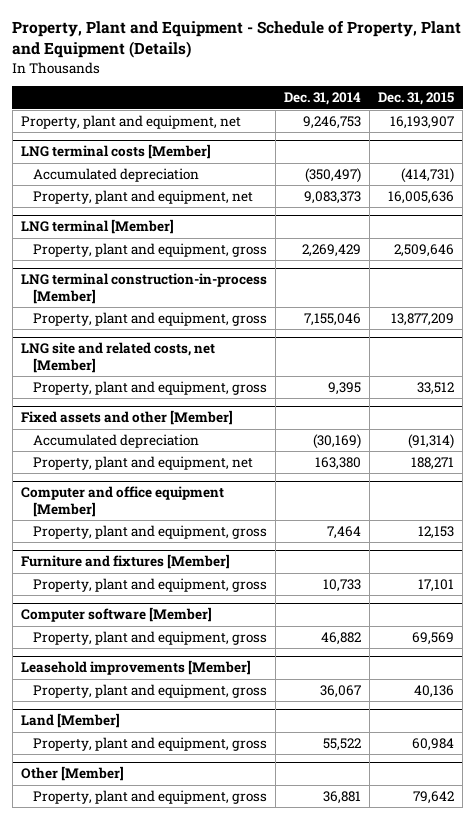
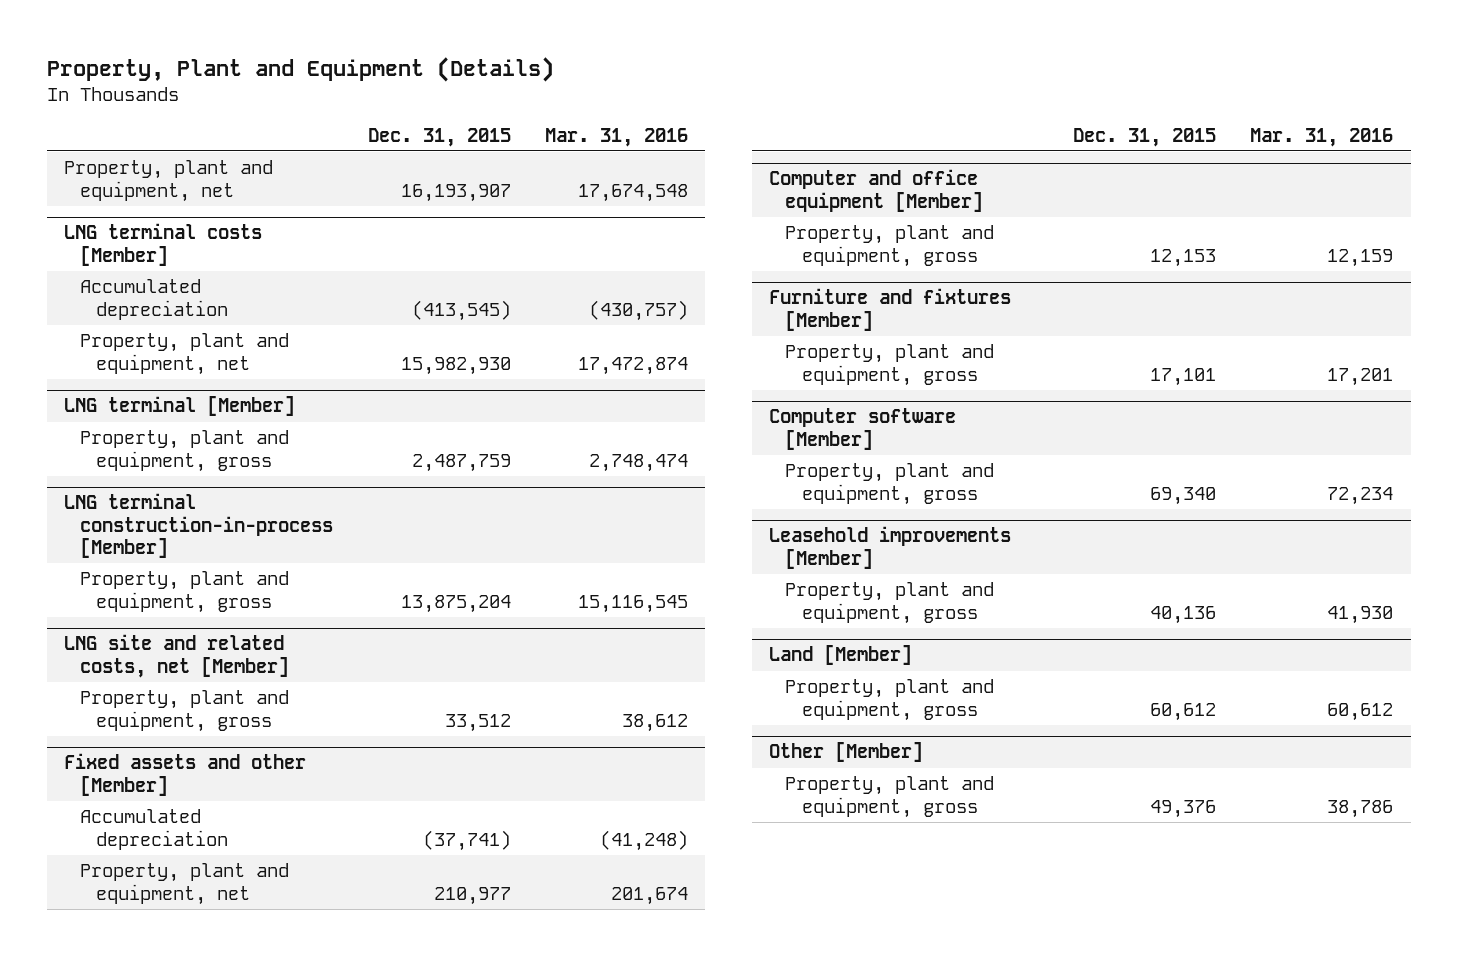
- Property, Plant and Equipment - Schedule of Property, Plant and Equipment (Details)
+ Property, Plant and Equipment (Details)
- | Dec. 31, 2014 | Dec. 31, 2015
+ | Dec. 31, 2015 | Mar. 31, 2016
@ LNG terminal costs [Member]
- Accumulated depreciation | (350,497) | (414,731)
- Property, plant and equipment, net | 9,083,373 | 16,005,636
+ Accumulated depreciation | (413,545) | (430,757)
+ Property, plant and equipment, net | 15,982,930 | 17,472,874
@ LNG terminal [Member]
- Property, plant and equipment, gross | 2,269,429 | 2,509,646
+ Property, plant and equipment, gross | 2,487,759 | 2,748,474
@ LNG terminal construction-in-process [Member]
- Property, plant and equipment, gross | 7,155,046 | 13,877,209
+ Property, plant and equipment, gross | 13,875,204 | 15,116,545
@ Fixed assets and other [Member]
- Accumulated depreciation | (30,169) | (91,314)
- Property, plant and equipment, net | 163,380 | 188,271
+ Accumulated depreciation | (37,741) | (41,248)
+ Property, plant and equipment, net | 210,977 | 201,674
@ Computer software [Member]
- Property, plant and equipment, gross | 46,882 | 69,569
+ Property, plant and equipment, gross | 69,340 | 72,234
@ Land [Member]
- Property, plant and equipment, gross | 55,522 | 60,984
+ Property, plant and equipment, gross | 60,612 | 60,612
@ Other [Member]
- Property, plant and equipment, gross | 36,881 | 79,642
+ Property, plant and equipment, gross | 49,376 | 38,786

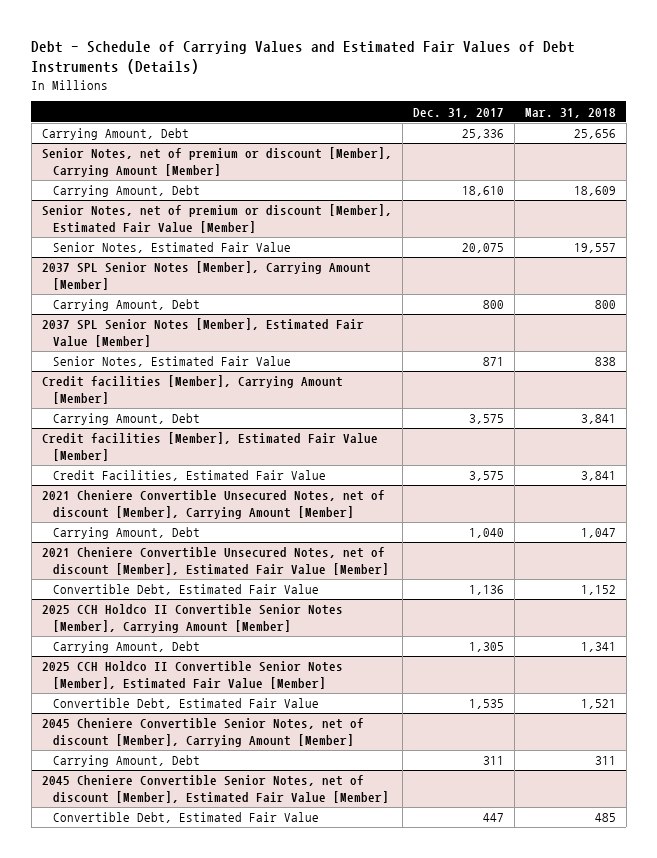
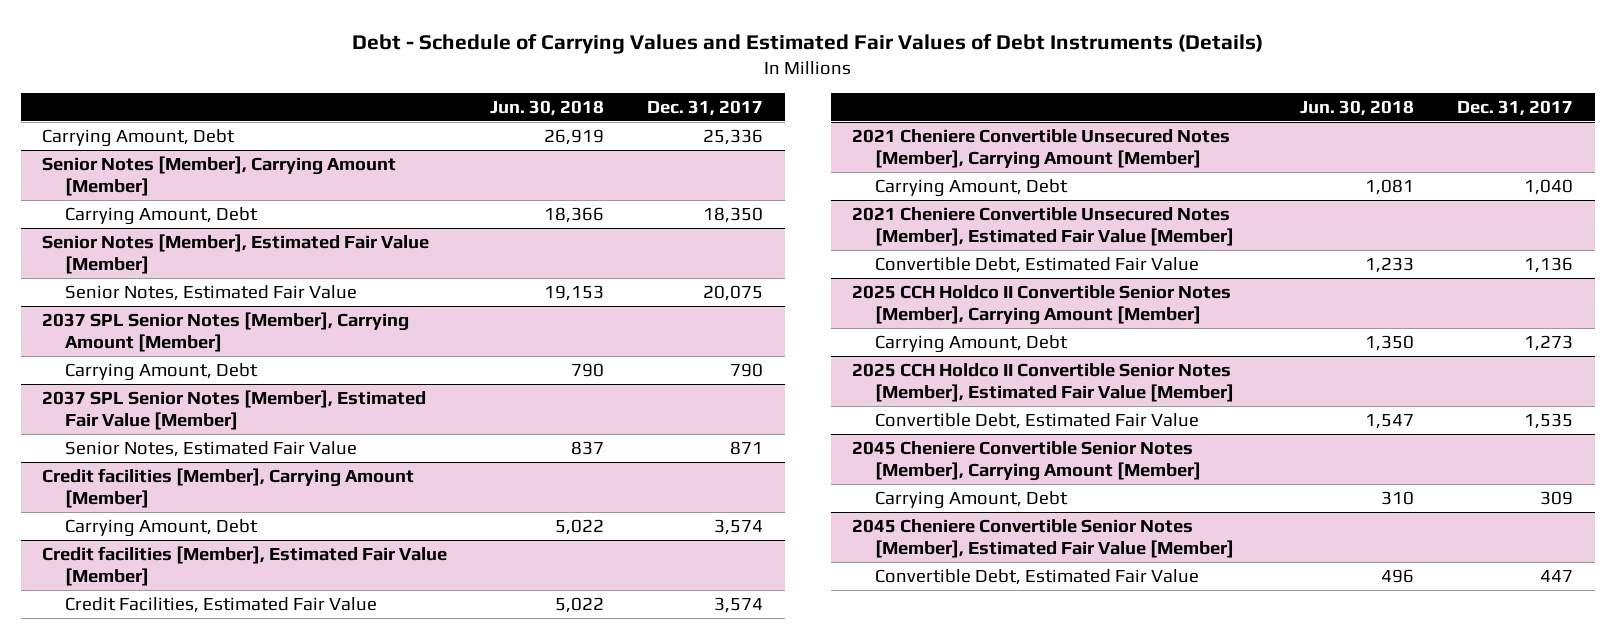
- | Dec. 31, 2017 | Mar. 31, 2018
+ | Jun. 30, 2018 | Dec. 31, 2017
- Senior Notes, net of premium or discount [Member], Carrying Amount [Member]
- Carrying Amount, Debt | 18,610 | 18,609
- Senior Notes, net of premium or discount [Member], Estimated Fair Value [Member]
+ Senior Notes [Member], Carrying Amount [Member]
+ Carrying Amount, Debt | 18,366 | 18,350
+ Senior Notes [Member], Estimated Fair Value [Member]
@ 2037 SPL Senior Notes [Member], Carrying Amount [Member]
- Carrying Amount, Debt | 800 | 800
+ Carrying Amount, Debt | 790 | 790
@ Credit facilities [Member], Carrying Amount [Member]
- Carrying Amount, Debt | 3,575 | 3,841
+ Carrying Amount, Debt | 5,022 | 3,574
@ Credit facilities [Member], Estimated Fair Value [Member]
- Credit Facilities, Estimated Fair Value | 3,575 | 3,841
- 2021 Cheniere Convertible Unsecured Notes, net of discount [Member], Carrying Amount [Member]
@ Credit facilities [Member], Estimated Fair Value [Member]
+ Credit Facilities, Estimated Fair Value | 5,022 | 3,574
+ 2021 Cheniere Convertible Unsecured Notes [Member], Carrying Amount [Member]
- 2021 Cheniere Convertible Unsecured Notes, net of discount [Member], Estimated Fair Value [Member]
+ 2021 Cheniere Convertible Unsecured Notes [Member], Estimated Fair Value [Member]
@ 2025 CCH Holdco II Convertible Senior Notes [Member], Carrying Amount [Member]
- Carrying Amount, Debt | 1,305 | 1,341
+ Carrying Amount, Debt | 1,350 | 1,273
- 2045 Cheniere Convertible Senior Notes, net of discount [Member], Carrying Amount [Member]
- Carrying Amount, Debt | 311 | 311
- 2045 Cheniere Convertible Senior Notes, net of discount [Member], Estimated Fair Value [Member]
+ 2045 Cheniere Convertible Senior Notes [Member], Carrying Amount [Member]
+ Carrying Amount, Debt | 310 | 309
+ 2045 Cheniere Convertible Senior Notes [Member], Estimated Fair Value [Member]

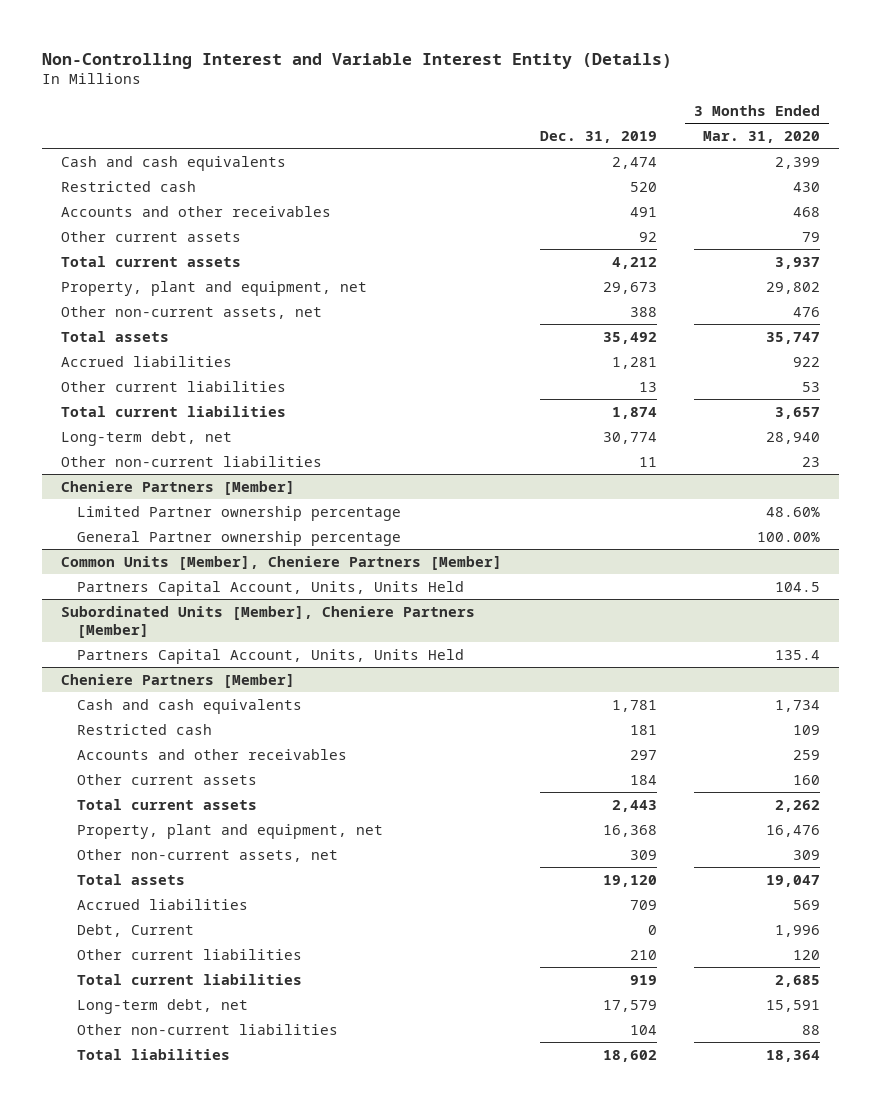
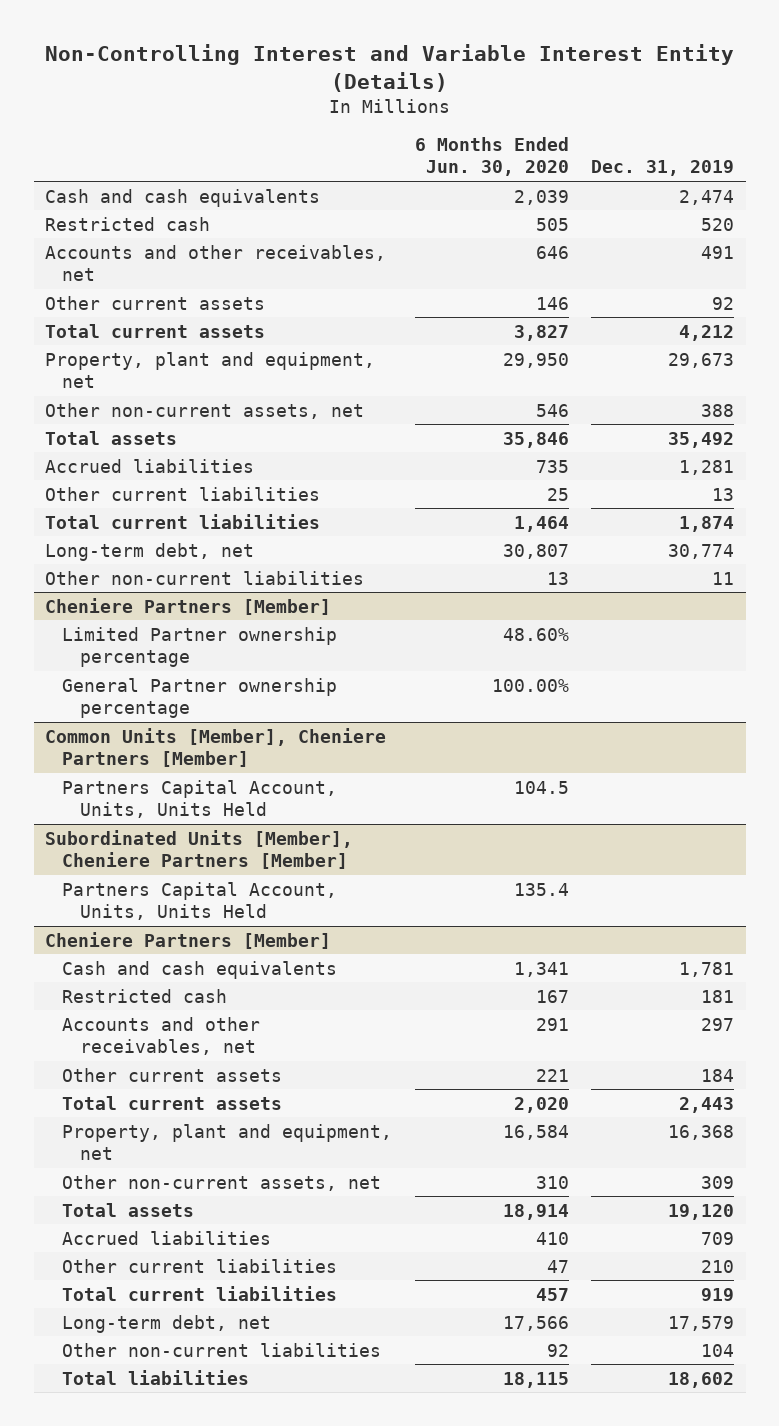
- | Dec. 31, 2019 | 3 Months Ended Mar. 31, 2020
+ | 6 Months Ended Jun. 30, 2020 | Dec. 31, 2019
- Accounts and other receivables | 491 | 468
+ Accounts and other receivables, net | 646 | 491
@ Cheniere Partners [Member]
- Accounts and other receivables | 297 | 259
+ Accounts and other receivables, net | 291 | 297
- Debt, Current | 0 | 1,996

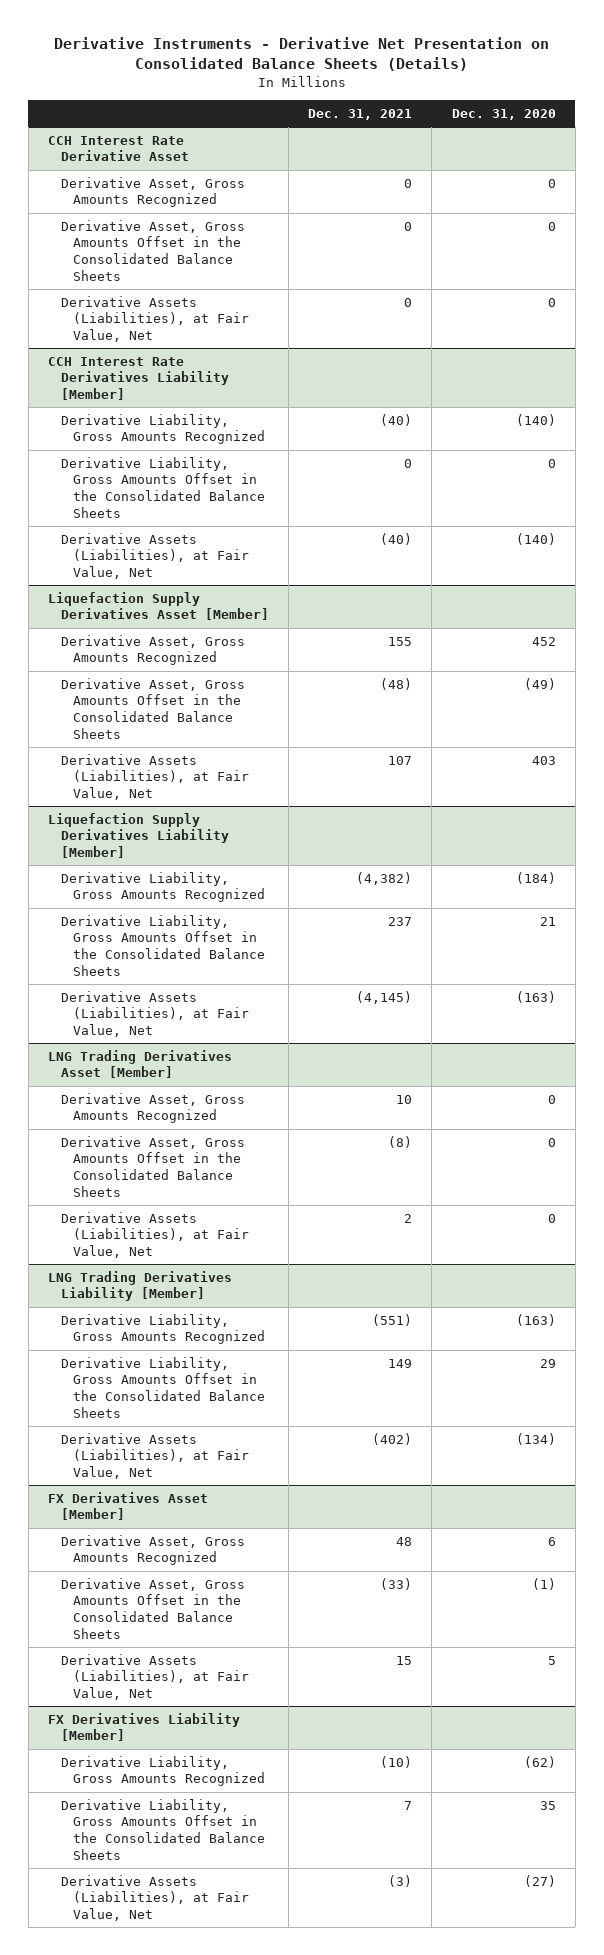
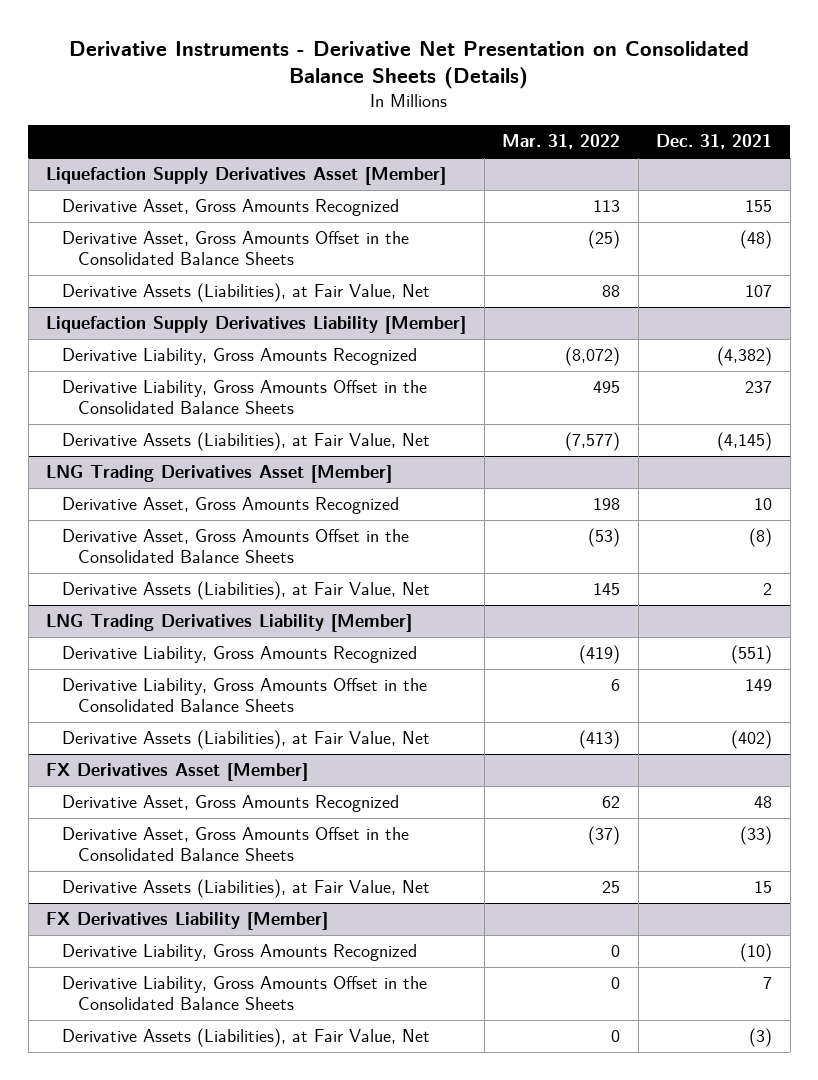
- | Dec. 31, 2021 | Dec. 31, 2020
+ | Mar. 31, 2022 | Dec. 31, 2021
- CCH Interest Rate Derivative Asset
- Derivative Asset, Gross Amounts Recognized | 0 | 0
- Derivative Asset, Gross Amounts Offset in the Consolidated Balance Sheets | 0 | 0
- Derivative Assets (Liabilities), at Fair Value, Net | 0 | 0
- CCH Interest Rate Derivatives Liability [Member]
- Derivative Liability, Gross Amounts Recognized | (40) | (140)
- Derivative Liability, Gross Amounts Offset in the Consolidated Balance Sheets | 0 | 0
- Derivative Assets (Liabilities), at Fair Value, Net | (40) | (140)

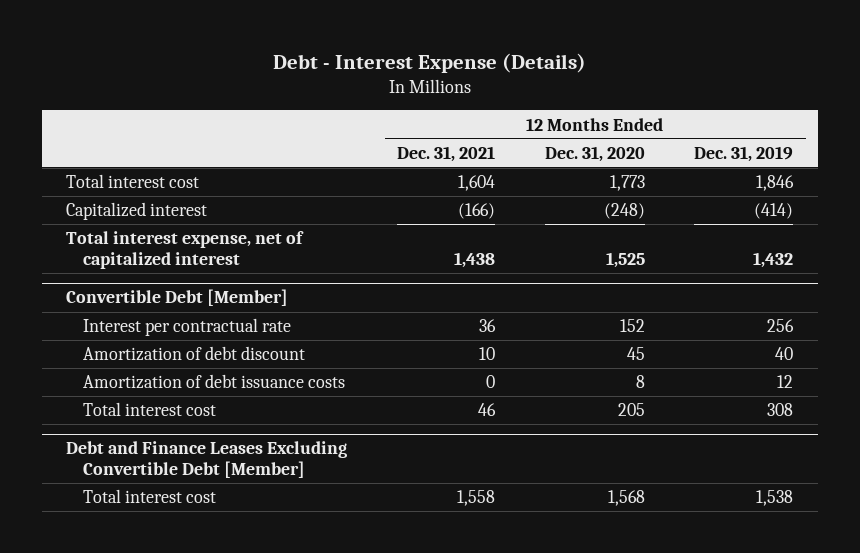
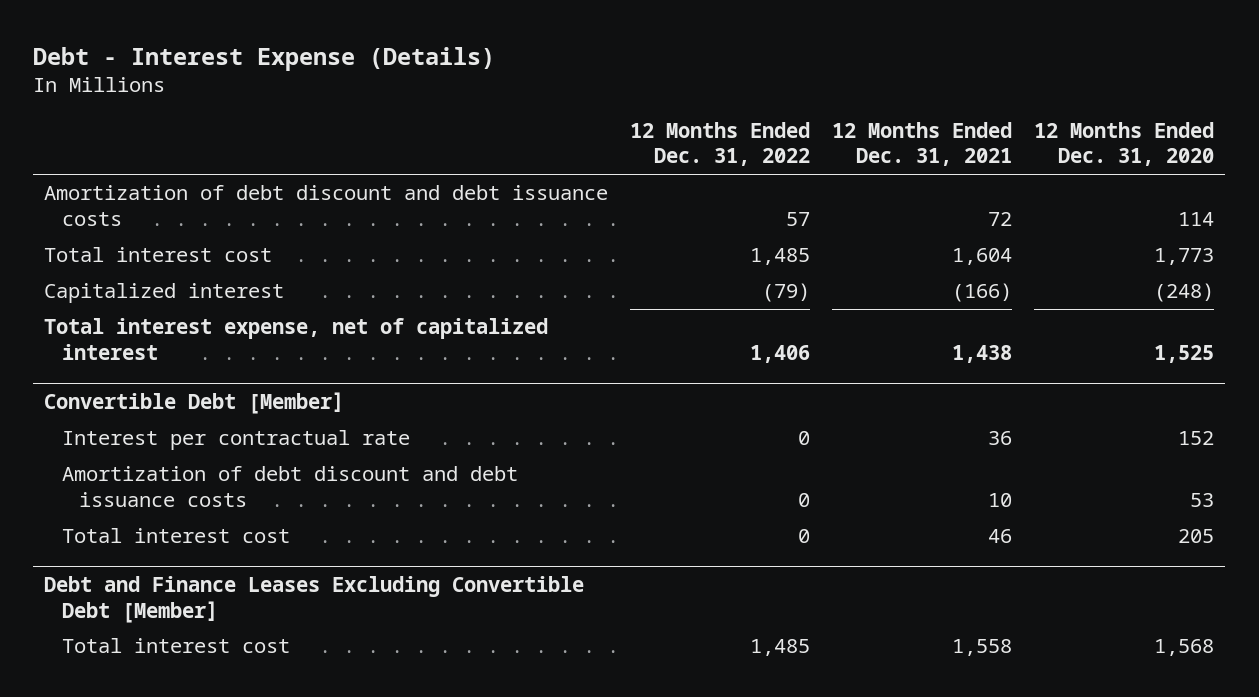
- | 12 Months Ended Dec. 31, 2021 | 12 Months Ended Dec. 31, 2020 | 12 Months Ended Dec. 31, 2019
+ | 12 Months Ended Dec. 31, 2022 | 12 Months Ended Dec. 31, 2021 | 12 Months Ended Dec. 31, 2020
+ Amortization of debt discount and debt issuance costs | 57 | 72 | 114
@ Convertible Debt [Member]
- Amortization of debt discount | 10 | 45 | 40
- Amortization of debt issuance costs | 0 | 8 | 12
+ Amortization of debt discount and debt issuance costs | 0 | 10 | 53

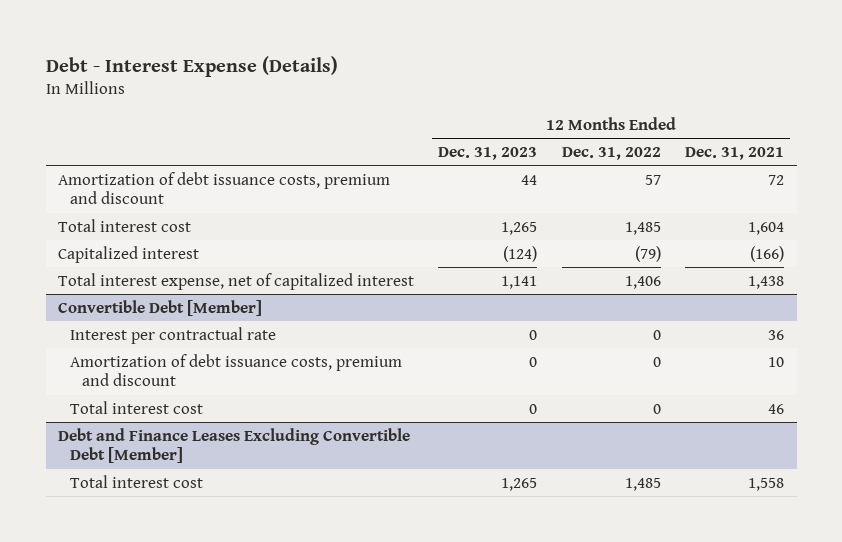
- | 12 Months Ended Dec. 31, 2022 | 12 Months Ended Dec. 31, 2021 | 12 Months Ended Dec. 31, 2020
+ | 12 Months Ended Dec. 31, 2023 | 12 Months Ended Dec. 31, 2022 | 12 Months Ended Dec. 31, 2021
- Amortization of debt discount and debt issuance costs | 57 | 72 | 114
+ Amortization of debt issuance costs, premium and discount | 44 | 57 | 72
@ Convertible Debt [Member]
- Amortization of debt discount and debt issuance costs | 0 | 10 | 53
+ Amortization of debt issuance costs, premium and discount | 0 | 0 | 10

